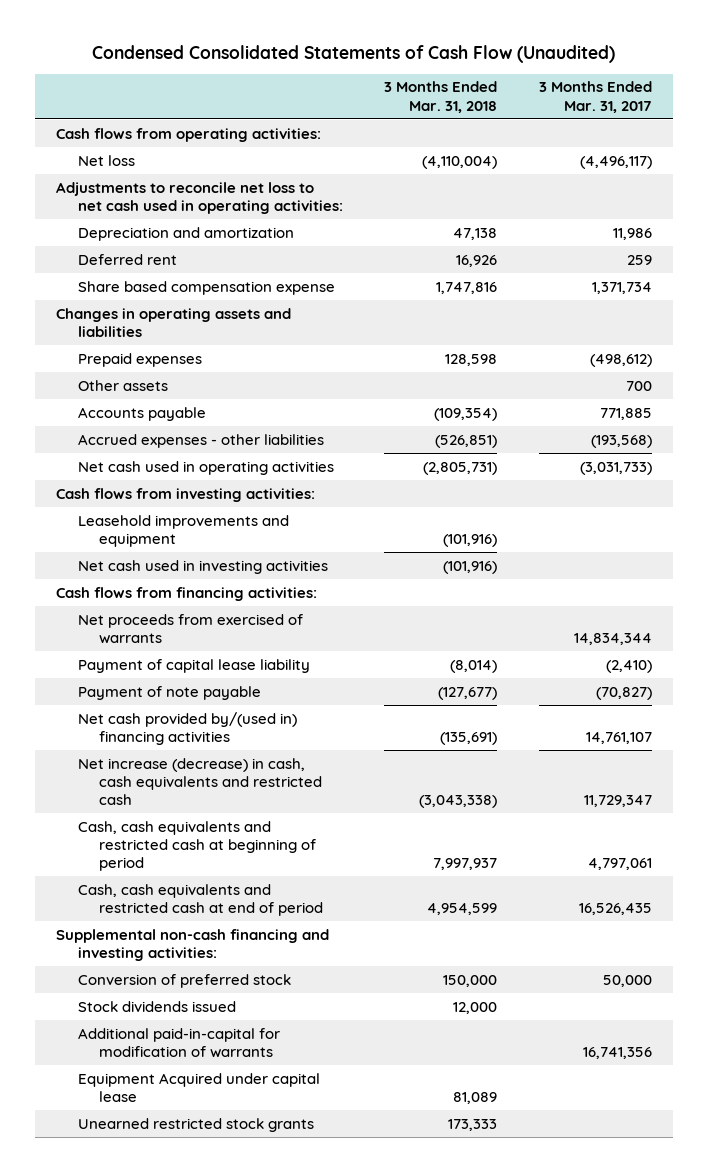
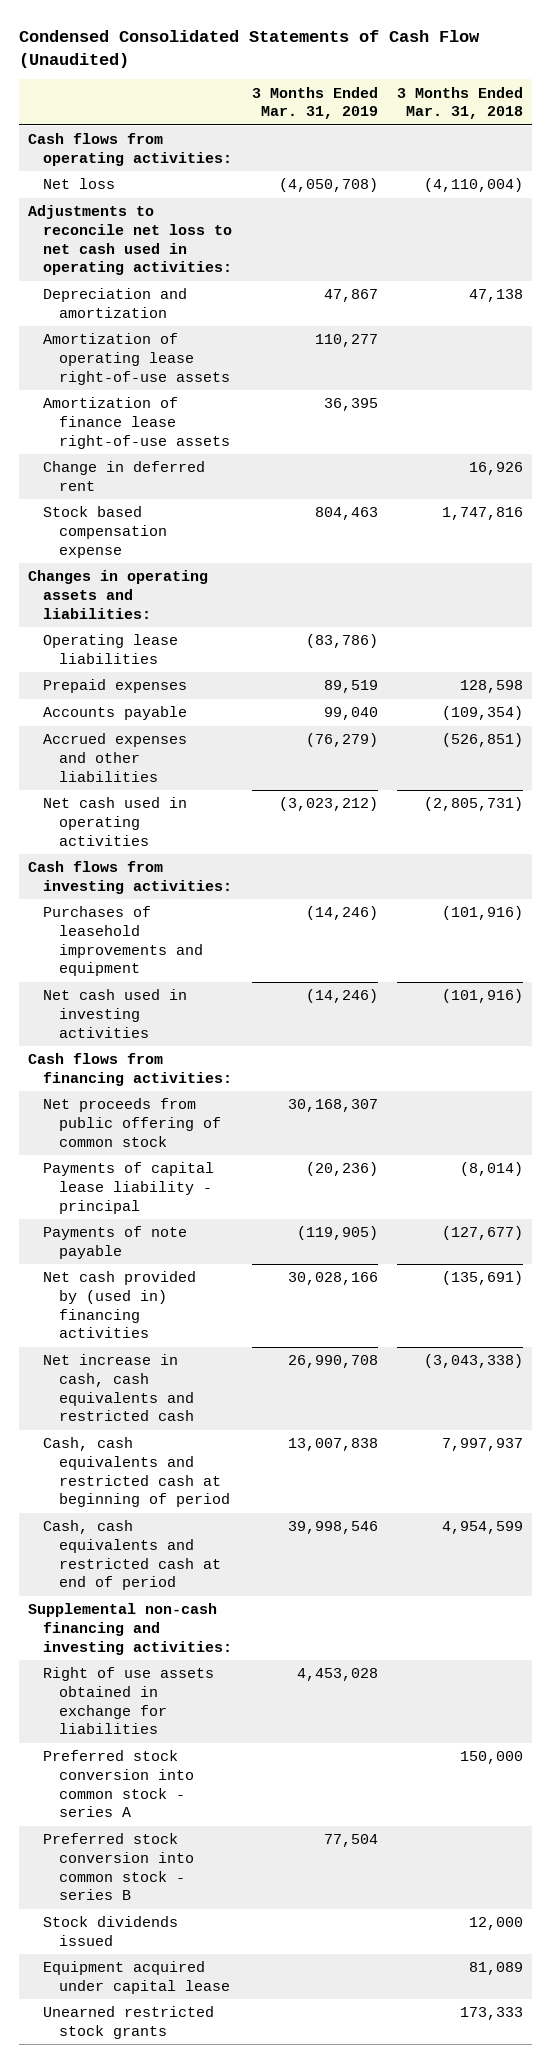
- | 3 Months Ended Mar. 31, 2018 | 3 Months Ended Mar. 31, 2017
+ | 3 Months Ended Mar. 31, 2019 | 3 Months Ended Mar. 31, 2018
- Deferred rent | 16,926 | 259
- Share based compensation expense | 1,747,816 | 1,371,734
- Changes in operating assets and liabilities
+ Amortization of operating lease right-of-use assets | 110,277 |
+ Amortization of finance lease right-of-use assets | 36,395 |
+ Change in deferred rent | | 16,926
+ Stock based compensation expense | 804,463 | 1,747,816
+ Changes in operating assets and liabilities:
+ Operating lease liabilities | (83,786) |
- Other assets | | 700
- Accrued expenses - other liabilities | (526,851) | (193,568)
+ Accrued expenses and other liabilities | (76,279) | (526,851)
- Leasehold improvements and equipment | (101,916) |
+ Purchases of leasehold improvements and equipment | (14,246) | (101,916)
- Net proceeds from exercised of warrants | | 14,834,344
- Payment of capital lease liability | (8,014) | (2,410)
- Payment of note payable | (127,677) | (70,827)
- Net cash provided by/(used in) financing activities | (135,691) | 14,761,107
- Net increase (decrease) in cash, cash equivalents and restricted cash | (3,043,338) | 11,729,347
+ Net proceeds from public offering of common stock | 30,168,307 |
+ Payments of capital lease liability - principal | (20,236) | (8,014)
+ Payments of note payable | (119,905) | (127,677)
+ Net cash provided by (used in) financing activities | 30,028,166 | (135,691)
+ Net increase in cash, cash equivalents and restricted cash | 26,990,708 | (3,043,338)
- Conversion of preferred stock | 150,000 | 50,000
+ Right of use assets obtained in exchange for liabilities | 4,453,028 |
+ Preferred stock conversion into common stock - series A | | 150,000
+ Preferred stock conversion into common stock - series B | 77,504 |
- Additional paid-in-capital for modification of warrants | | 16,741,356
- Equipment Acquired under capital lease | 81,089 |
+ Equipment acquired under capital lease | | 81,089

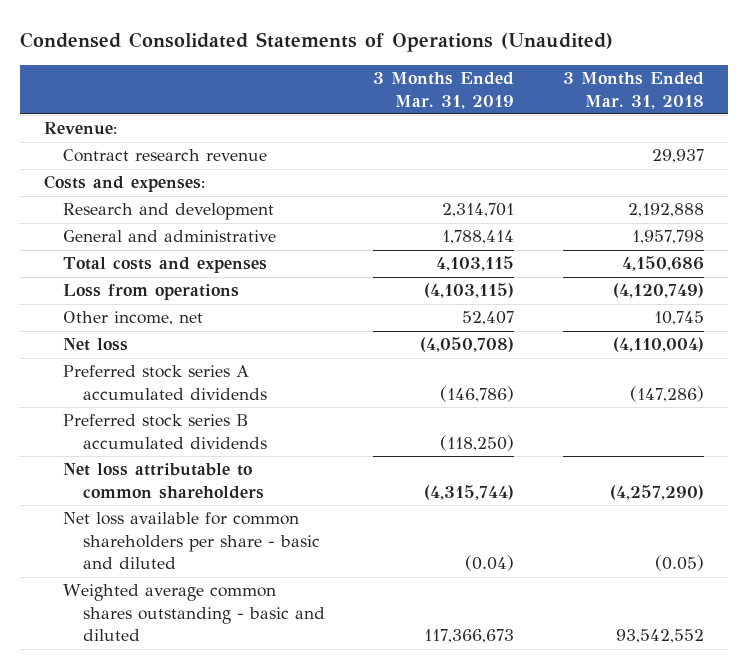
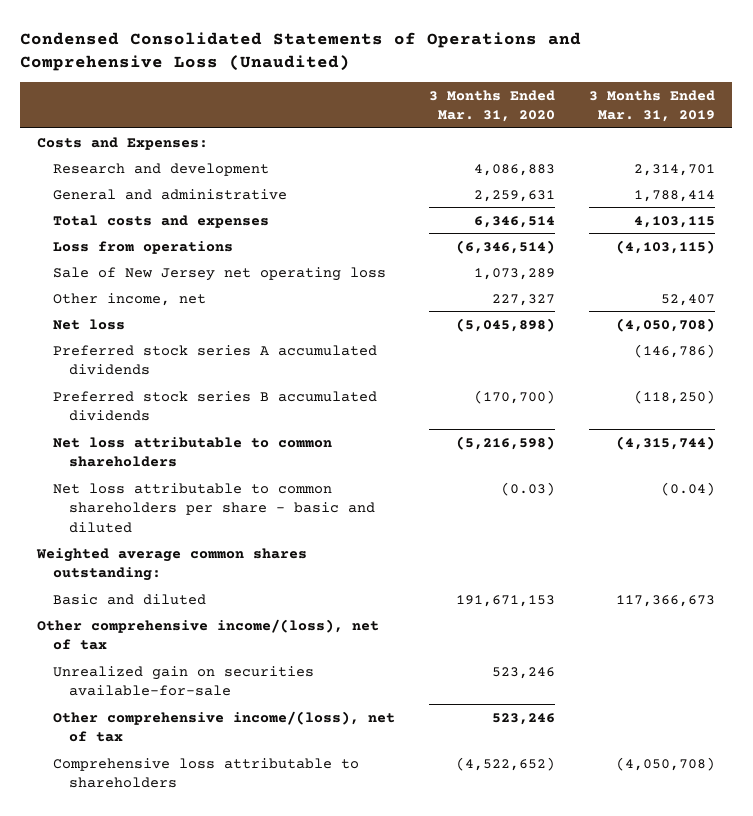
- Condensed Consolidated Statements of Operations (Unaudited)
+ Condensed Consolidated Statements of Operations and Comprehensive Loss (Unaudited)
- | 3 Months Ended Mar. 31, 2019 | 3 Months Ended Mar. 31, 2018
+ | 3 Months Ended Mar. 31, 2020 | 3 Months Ended Mar. 31, 2019
- Revenue:
- Contract research revenue | | 29,937
- Costs and expenses:
+ Costs and Expenses:
+ Sale of New Jersey net operating loss | 1,073,289 |
- Net loss available for common shareholders per share - basic and diluted | (0.04) | (0.05)
- Weighted average common shares outstanding - basic and diluted | 117,366,673 | 93,542,552
+ Net loss attributable to common shareholders per share - basic and diluted | (0.03) | (0.04)
+ Weighted average common shares outstanding:
+ Basic and diluted | 191,671,153 | 117,366,673
+ Other comprehensive income/(loss), net of tax
+ Unrealized gain on securities available-for-sale | 523,246 |
+ Other comprehensive income/(loss), net of tax | 523,246 |
+ Comprehensive loss attributable to shareholders | (4,522,652) | (4,050,708)

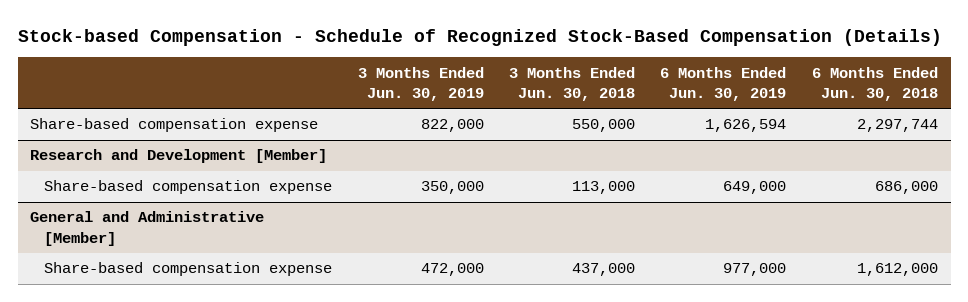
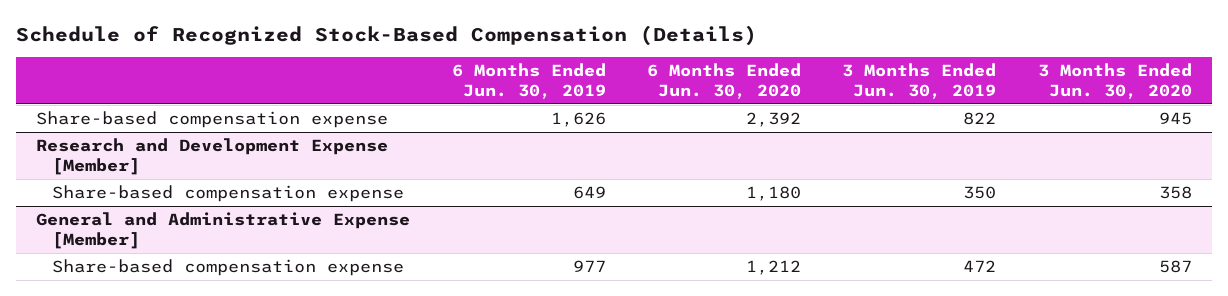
- Stock-based Compensation - Schedule of Recognized Stock-Based Compensation (Details)
+ Schedule of Recognized Stock-Based Compensation (Details)
- | 3 Months Ended Jun. 30, 2019 | 3 Months Ended Jun. 30, 2018 | 6 Months Ended Jun. 30, 2019 | 6 Months Ended Jun. 30, 2018
+ | 6 Months Ended Jun. 30, 2019 | 6 Months Ended Jun. 30, 2020 | 3 Months Ended Jun. 30, 2019 | 3 Months Ended Jun. 30, 2020
- Share-based compensation expense | 822,000 | 550,000 | 1,626,594 | 2,297,744
- Research and Development [Member]
- Share-based compensation expense | 350,000 | 113,000 | 649,000 | 686,000
- General and Administrative [Member]
- Share-based compensation expense | 472,000 | 437,000 | 977,000 | 1,612,000
+ Share-based compensation expense | 1,626 | 2,392 | 822 | 945
+ Research and Development Expense [Member]
+ Share-based compensation expense | 649 | 1,180 | 350 | 358
+ General and Administrative Expense [Member]
+ Share-based compensation expense | 977 | 1,212 | 472 | 587

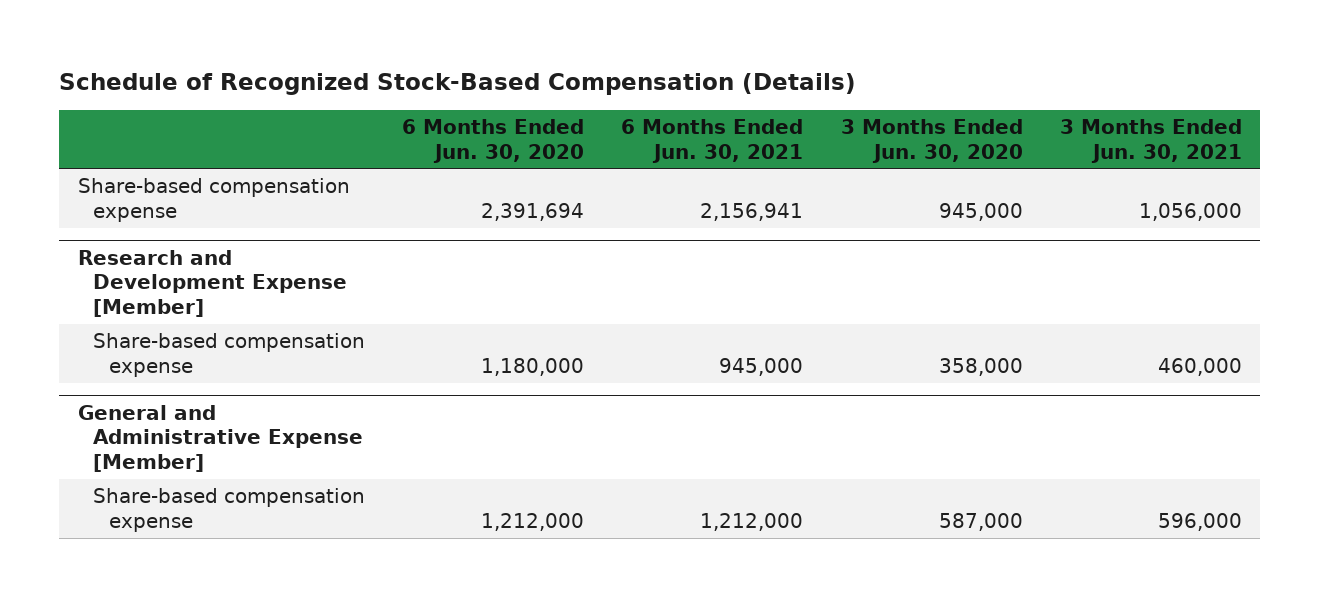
- | 6 Months Ended Jun. 30, 2019 | 6 Months Ended Jun. 30, 2020 | 3 Months Ended Jun. 30, 2019 | 3 Months Ended Jun. 30, 2020
+ | 6 Months Ended Jun. 30, 2020 | 6 Months Ended Jun. 30, 2021 | 3 Months Ended Jun. 30, 2020 | 3 Months Ended Jun. 30, 2021
- Share-based compensation expense | 1,626 | 2,392 | 822 | 945
+ Share-based compensation expense | 2,391,694 | 2,156,941 | 945,000 | 1,056,000
@ Research and Development Expense [Member]
- Share-based compensation expense | 649 | 1,180 | 350 | 358
+ Share-based compensation expense | 1,180,000 | 945,000 | 358,000 | 460,000
@ General and Administrative Expense [Member]
- Share-based compensation expense | 977 | 1,212 | 472 | 587
+ Share-based compensation expense | 1,212,000 | 1,212,000 | 587,000 | 596,000

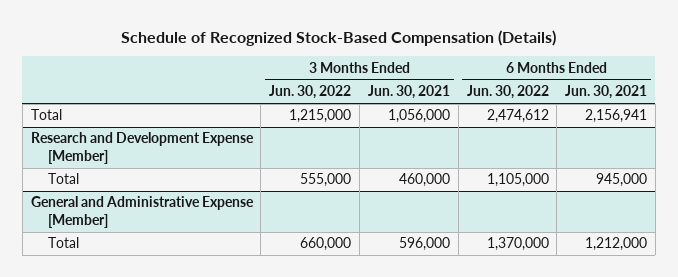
- | 6 Months Ended Jun. 30, 2020 | 6 Months Ended Jun. 30, 2021 | 3 Months Ended Jun. 30, 2020 | 3 Months Ended Jun. 30, 2021
+ | 3 Months Ended Jun. 30, 2022 | 3 Months Ended Jun. 30, 2021 | 6 Months Ended Jun. 30, 2022 | 6 Months Ended Jun. 30, 2021
- Share-based compensation expense | 2,391,694 | 2,156,941 | 945,000 | 1,056,000
+ Total | 1,215,000 | 1,056,000 | 2,474,612 | 2,156,941
@ Research and Development Expense [Member]
- Share-based compensation expense | 1,180,000 | 945,000 | 358,000 | 460,000
+ Total | 555,000 | 460,000 | 1,105,000 | 945,000
@ General and Administrative Expense [Member]
- Share-based compensation expense | 1,212,000 | 1,212,000 | 587,000 | 596,000
+ Total | 660,000 | 596,000 | 1,370,000 | 1,212,000

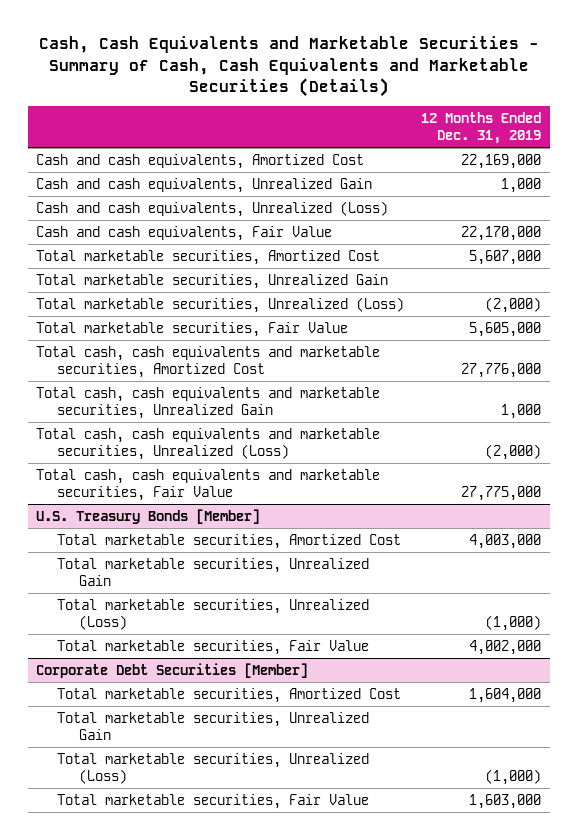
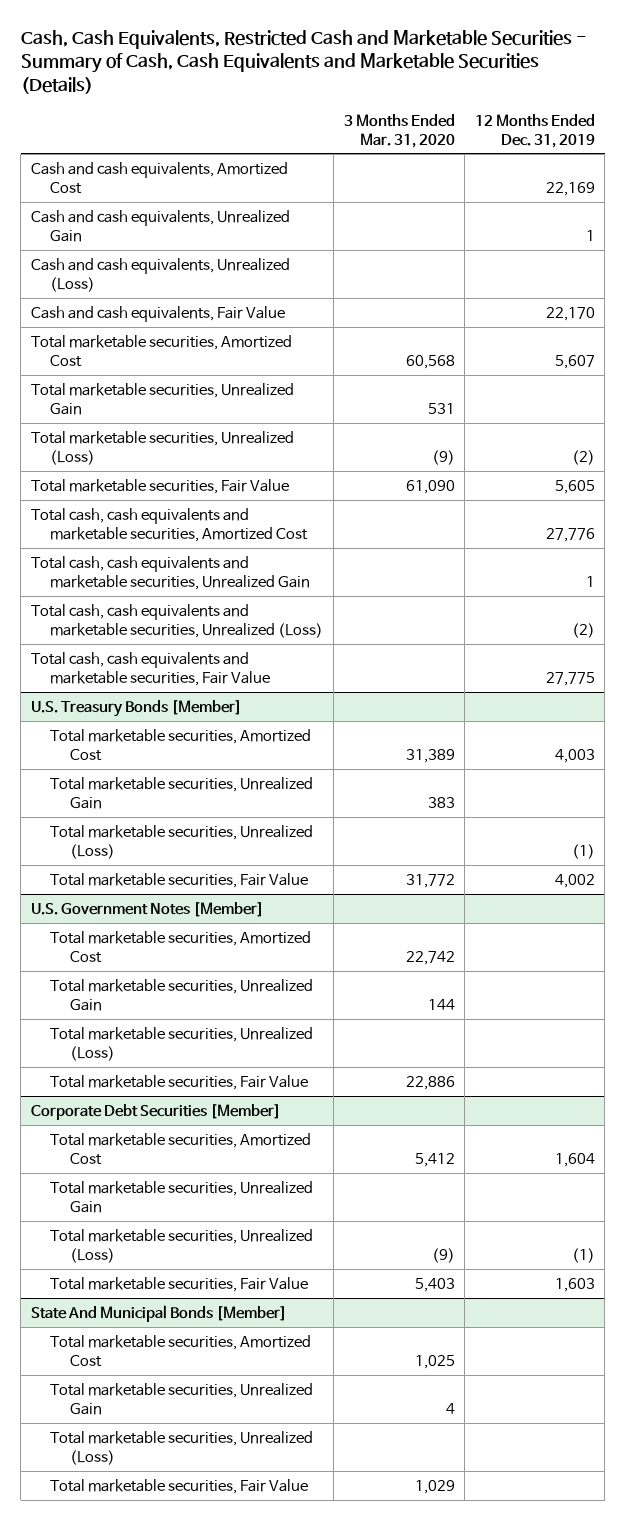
- Cash, Cash Equivalents and Marketable Securities - Summary of Cash, Cash Equivalents and Marketable Securities (Details)
+ Cash, Cash Equivalents, Restricted Cash and Marketable Securities - Summary of Cash, Cash Equivalents and Marketable Securities (Details)
- | 12 Months Ended Dec. 31, 2019
+ | 3 Months Ended Mar. 31, 2020 | 12 Months Ended Dec. 31, 2019
- Cash and cash equivalents, Amortized Cost | 22,169,000
- Cash and cash equivalents, Unrealized Gain | 1,000
+ Cash and cash equivalents, Amortized Cost | | 22,169
+ Cash and cash equivalents, Unrealized Gain | | 1
- Cash and cash equivalents, Fair Value | 22,170,000
- Total marketable securities, Amortized Cost | 5,607,000
+ Cash and cash equivalents, Fair Value | | 22,170
+ Total marketable securities, Amortized Cost | 60,568 | 5,607
- Total marketable securities, Unrealized (Loss) | (2,000)
- Total marketable securities, Fair Value | 5,605,000
- Total cash, cash equivalents and marketable securities, Amortized Cost | 27,776,000
- Total cash, cash equivalents and marketable securities, Unrealized Gain | 1,000
- Total cash, cash equivalents and marketable securities, Unrealized (Loss) | (2,000)
- Total cash, cash equivalents and marketable securities, Fair Value | 27,775,000
+ Total marketable securities, Unrealized (Loss) | (9) | (2)
+ Total marketable securities, Fair Value | 61,090 | 5,605
+ Total cash, cash equivalents and marketable securities, Amortized Cost | | 27,776
+ Total cash, cash equivalents and marketable securities, Unrealized Gain | | 1
+ Total cash, cash equivalents and marketable securities, Unrealized (Loss) | | (2)
+ Total cash, cash equivalents and marketable securities, Fair Value | | 27,775
@ U.S. Treasury Bonds [Member]
- Total marketable securities, Amortized Cost | 4,003,000
+ Total marketable securities, Amortized Cost | 31,389 | 4,003
- Total marketable securities, Unrealized (Loss) | (1,000)
- Total marketable securities, Fair Value | 4,002,000
+ Total marketable securities, Unrealized (Loss) | | (1)
+ Total marketable securities, Fair Value | 31,772 | 4,002
+ U.S. Government Notes [Member]
+ Total marketable securities, Amortized Cost | 22,742 |
+ Total marketable securities, Unrealized Gain | 144 |
+ Total marketable securities, Unrealized (Loss)
+ Total marketable securities, Fair Value | 22,886 |
@ Corporate Debt Securities [Member]
- Total marketable securities, Amortized Cost | 1,604,000
+ Total marketable securities, Amortized Cost | 5,412 | 1,604
- Total marketable securities, Unrealized (Loss) | (1,000)
- Total marketable securities, Fair Value | 1,603,000
+ Total marketable securities, Unrealized (Loss) | (9) | (1)
+ Total marketable securities, Fair Value | 5,403 | 1,603
+ State And Municipal Bonds [Member]
+ Total marketable securities, Amortized Cost | 1,025 |
+ Total marketable securities, Unrealized Gain | 4 |
+ Total marketable securities, Unrealized (Loss)
+ Total marketable securities, Fair Value | 1,029 |

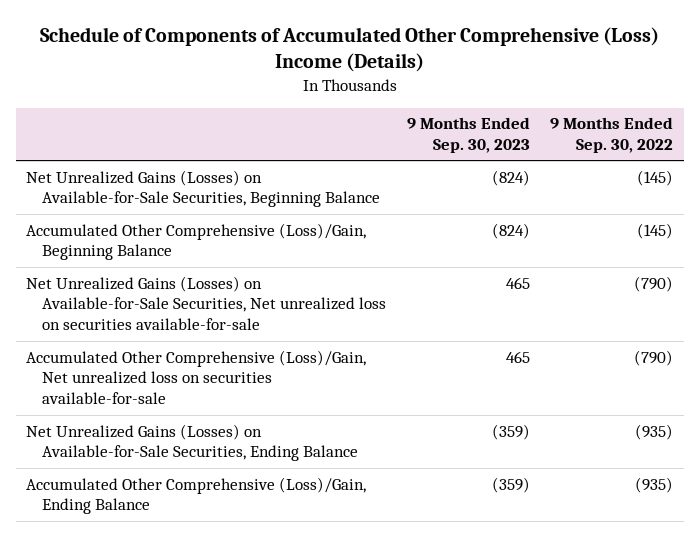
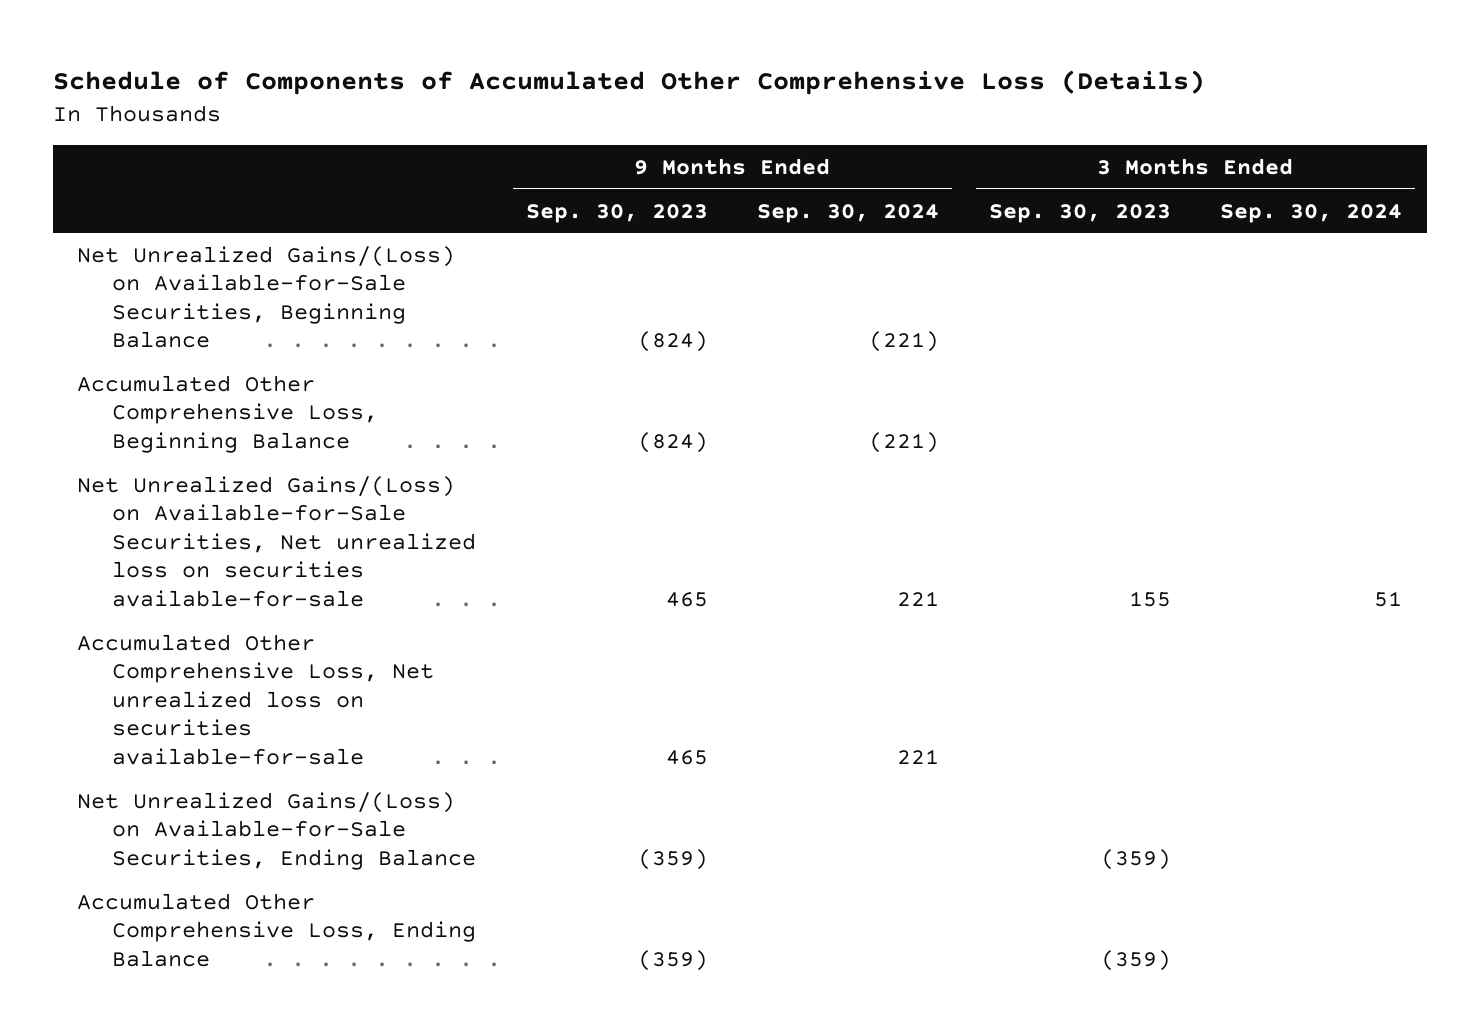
- Schedule of Components of Accumulated Other Comprehensive (Loss) Income (Details)
+ Schedule of Components of Accumulated Other Comprehensive Loss (Details)
- | 9 Months Ended Sep. 30, 2023 | 9 Months Ended Sep. 30, 2022
+ | 9 Months Ended Sep. 30, 2023 | 9 Months Ended Sep. 30, 2024 | 3 Months Ended Sep. 30, 2023 | 3 Months Ended Sep. 30, 2024
- Net Unrealized Gains (Losses) on Available-for-Sale Securities, Beginning Balance | (824) | (145)
- Accumulated Other Comprehensive (Loss)/Gain, Beginning Balance | (824) | (145)
- Net Unrealized Gains (Losses) on Available-for-Sale Securities, Net unrealized loss on securities available-for-sale | 465 | (790)
- Accumulated Other Comprehensive (Loss)/Gain, Net unrealized loss on securities available-for-sale | 465 | (790)
- Net Unrealized Gains (Losses) on Available-for-Sale Securities, Ending Balance | (359) | (935)
- Accumulated Other Comprehensive (Loss)/Gain, Ending Balance | (359) | (935)
+ Net Unrealized Gains/(Loss) on Available-for-Sale Securities, Beginning Balance | (824) | (221) | |
+ Accumulated Other Comprehensive Loss, Beginning Balance | (824) | (221) | |
+ Net Unrealized Gains/(Loss) on Available-for-Sale Securities, Net unrealized loss on securities available-for-sale | 465 | 221 | 155 | 51
+ Accumulated Other Comprehensive Loss, Net unrealized loss on securities available-for-sale | 465 | 221 | |
+ Net Unrealized Gains/(Loss) on Available-for-Sale Securities, Ending Balance | (359) | | (359) |
+ Accumulated Other Comprehensive Loss, Ending Balance | (359) | | (359) |

